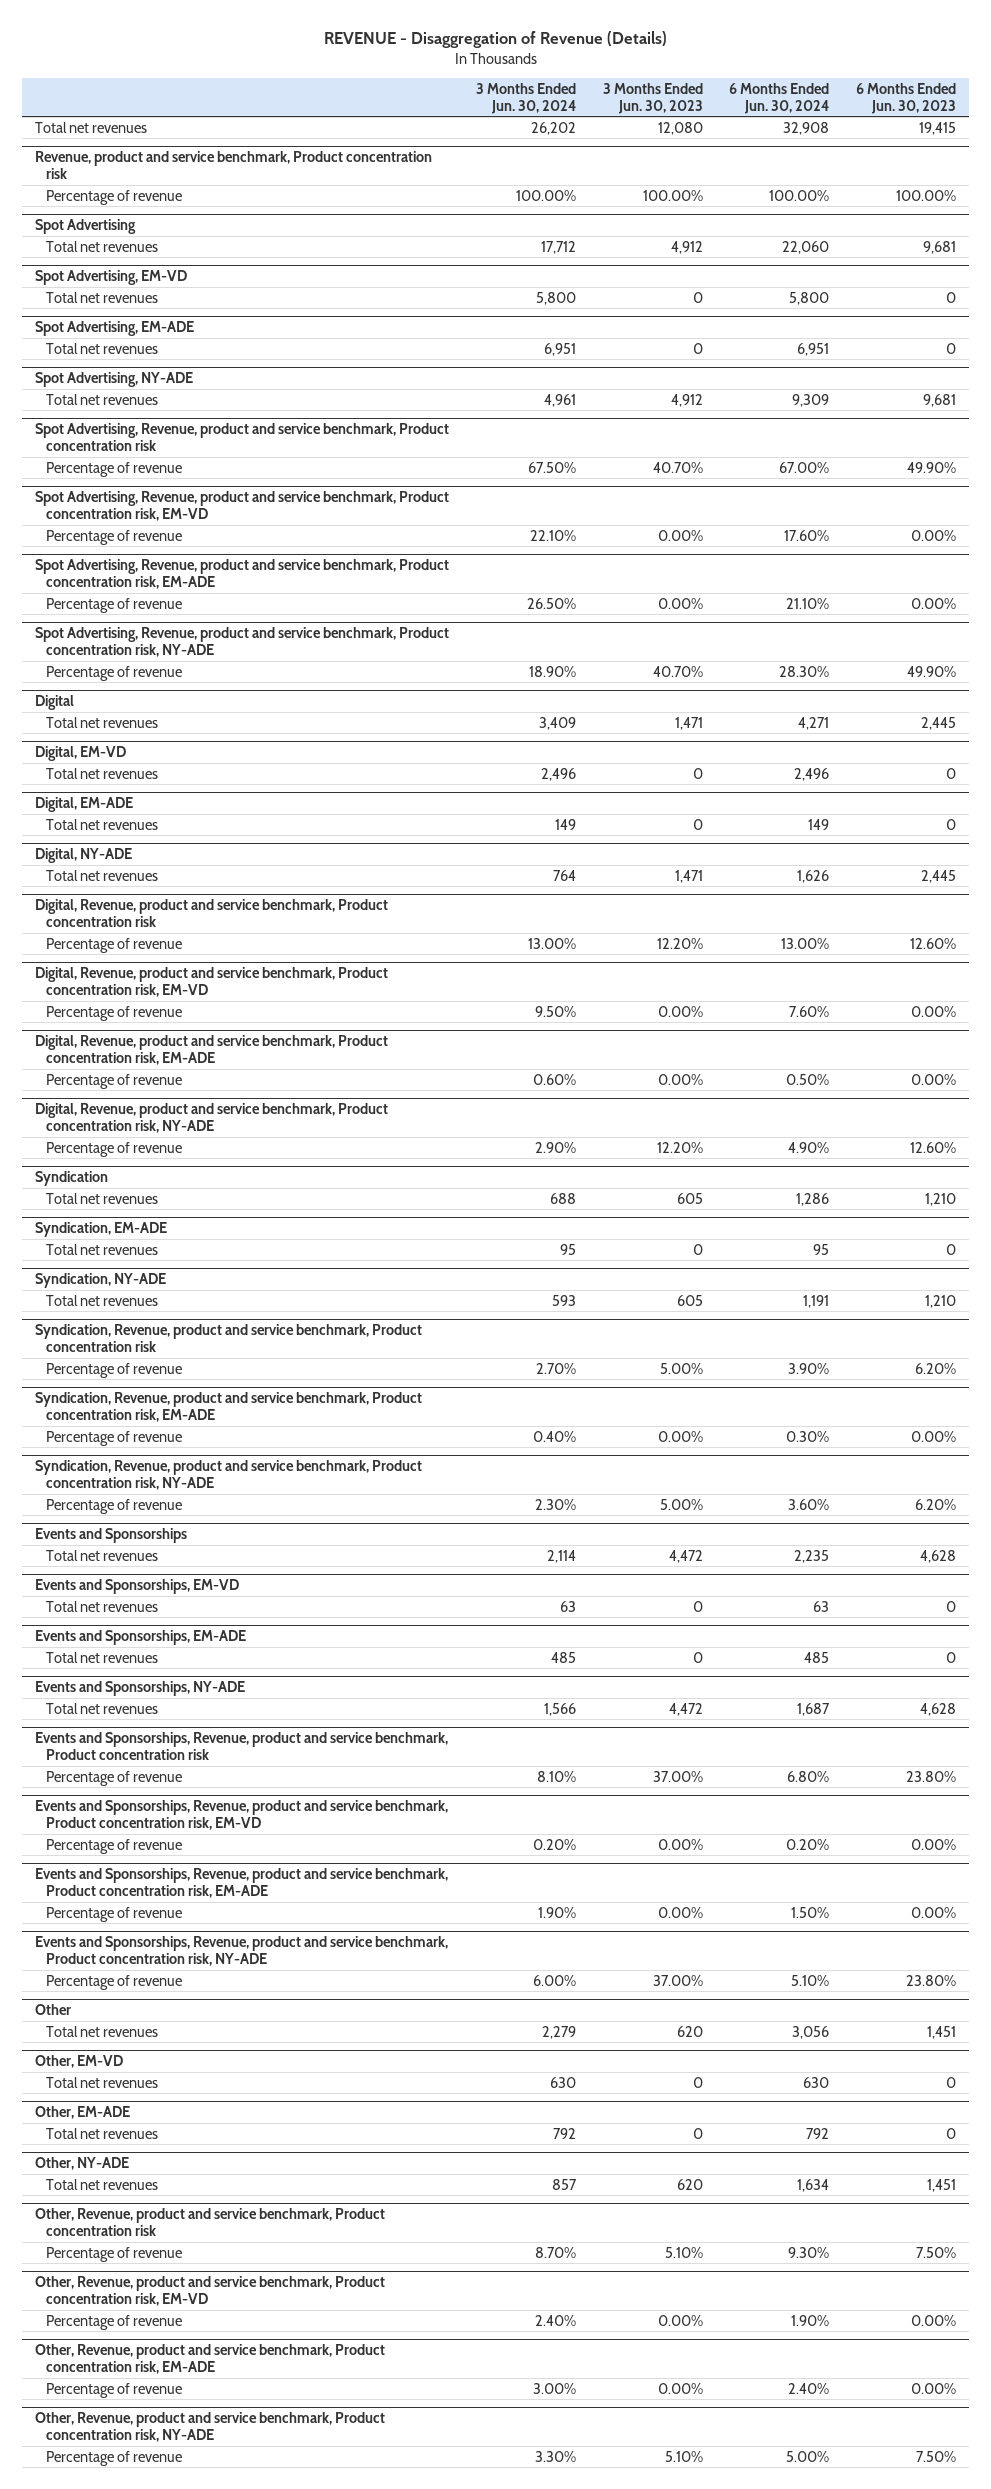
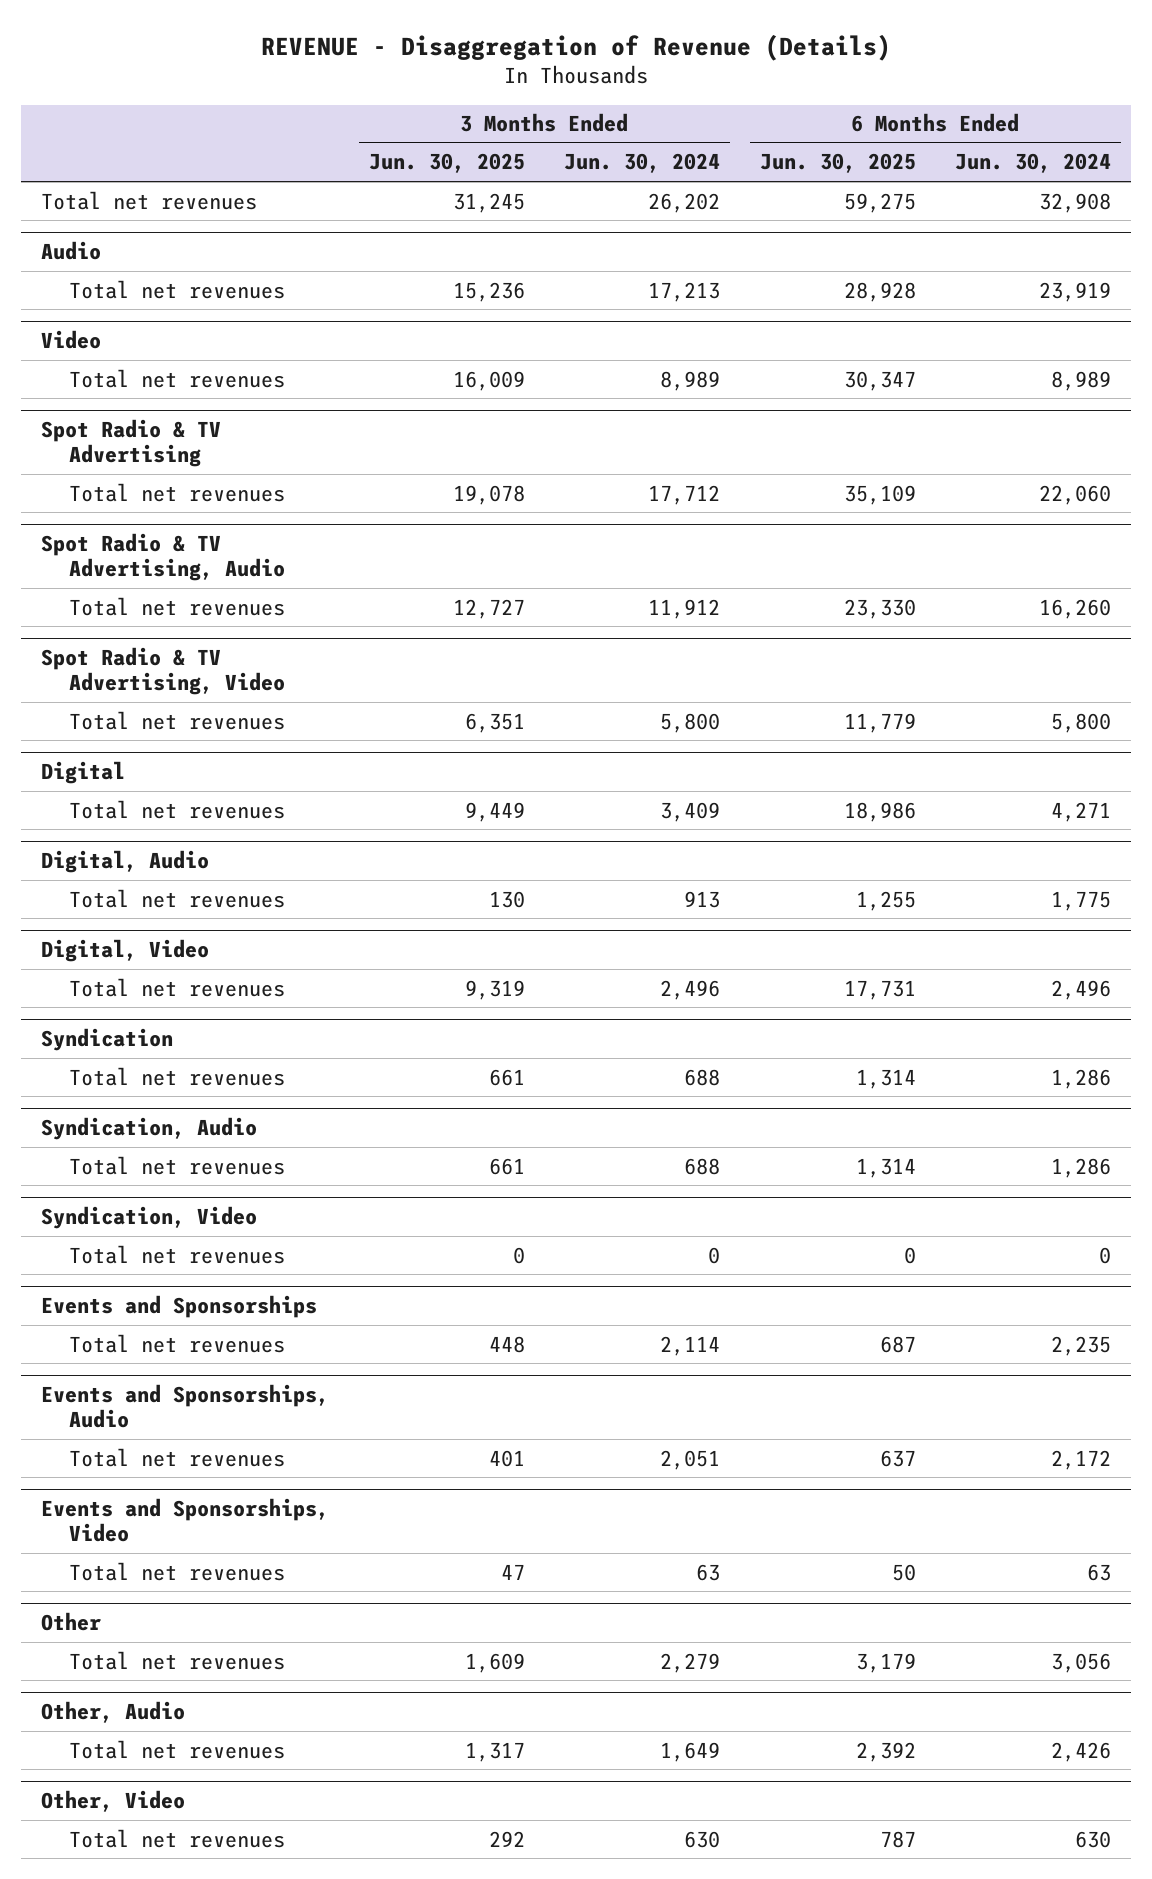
- | 3 Months Ended Jun. 30, 2024 | 3 Months Ended Jun. 30, 2023 | 6 Months Ended Jun. 30, 2024 | 6 Months Ended Jun. 30, 2023
+ | 3 Months Ended Jun. 30, 2025 | 3 Months Ended Jun. 30, 2024 | 6 Months Ended Jun. 30, 2025 | 6 Months Ended Jun. 30, 2024
- Revenue, product and service benchmark, Product concentration risk
- Percentage of revenue | 100.00% | 100.00% | 100.00% | 100.00%
- Spot Advertising
+ Audio
+ Total net revenues | 15,236 | 17,213 | 28,928 | 23,919
+ Video
+ Total net revenues | 16,009 | 8,989 | 30,347 | 8,989
+ Spot Radio & TV Advertising
- Spot Advertising, EM-VD
+ Spot Radio & TV Advertising, Audio
+ Total net revenues | 12,727 | 11,912 | 23,330 | 16,260
+ Spot Radio & TV Advertising, Video
- Spot Advertising, EM-ADE
- Total net revenues | 6,951 | 0 | 6,951 | 0
- Spot Advertising, NY-ADE
- Total net revenues | 4,961 | 4,912 | 9,309 | 9,681
- Spot Advertising, Revenue, product and service benchmark, Product concentration risk
- Percentage of revenue | 67.50% | 40.70% | 67.00% | 49.90%
- Spot Advertising, Revenue, product and service benchmark, Product concentration risk, EM-VD
- Percentage of revenue | 22.10% | 0.00% | 17.60% | 0.00%
- Spot Advertising, Revenue, product and service benchmark, Product concentration risk, EM-ADE
- Percentage of revenue | 26.50% | 0.00% | 21.10% | 0.00%
- Spot Advertising, Revenue, product and service benchmark, Product concentration risk, NY-ADE
- Percentage of revenue | 18.90% | 40.70% | 28.30% | 49.90%
- Digital, EM-VD
+ Digital, Audio
+ Total net revenues | 130 | 913 | 1,255 | 1,775
+ Digital, Video
- Digital, EM-ADE
- Total net revenues | 149 | 0 | 149 | 0
- Digital, NY-ADE
- Total net revenues | 764 | 1,471 | 1,626 | 2,445
- Digital, Revenue, product and service benchmark, Product concentration risk
- Percentage of revenue | 13.00% | 12.20% | 13.00% | 12.60%
- Digital, Revenue, product and service benchmark, Product concentration risk, EM-VD
- Percentage of revenue | 9.50% | 0.00% | 7.60% | 0.00%
- Digital, Revenue, product and service benchmark, Product concentration risk, EM-ADE
- Percentage of revenue | 0.60% | 0.00% | 0.50% | 0.00%
- Digital, Revenue, product and service benchmark, Product concentration risk, NY-ADE
- Percentage of revenue | 2.90% | 12.20% | 4.90% | 12.60%
- Syndication, EM-ADE
- Total net revenues | 95 | 0 | 95 | 0
- Syndication, NY-ADE
- Total net revenues | 593 | 605 | 1,191 | 1,210
- Syndication, Revenue, product and service benchmark, Product concentration risk
- Percentage of revenue | 2.70% | 5.00% | 3.90% | 6.20%
- Syndication, Revenue, product and service benchmark, Product concentration risk, EM-ADE
- Percentage of revenue | 0.40% | 0.00% | 0.30% | 0.00%
- Syndication, Revenue, product and service benchmark, Product concentration risk, NY-ADE
- Percentage of revenue | 2.30% | 5.00% | 3.60% | 6.20%
+ Syndication, Audio
+ Total net revenues | 661 | 688 | 1,314 | 1,286
+ Syndication, Video
+ Total net revenues | 0 | 0 | 0 | 0
- Events and Sponsorships, EM-VD
+ Events and Sponsorships, Audio
+ Total net revenues | 401 | 2,051 | 637 | 2,172
+ Events and Sponsorships, Video
- Events and Sponsorships, EM-ADE
- Total net revenues | 485 | 0 | 485 | 0
- Events and Sponsorships, NY-ADE
- Total net revenues | 1,566 | 4,472 | 1,687 | 4,628
- Events and Sponsorships, Revenue, product and service benchmark, Product concentration risk
- Percentage of revenue | 8.10% | 37.00% | 6.80% | 23.80%
- Events and Sponsorships, Revenue, product and service benchmark, Product concentration risk, EM-VD
- Percentage of revenue | 0.20% | 0.00% | 0.20% | 0.00%
- Events and Sponsorships, Revenue, product and service benchmark, Product concentration risk, EM-ADE
- Percentage of revenue | 1.90% | 0.00% | 1.50% | 0.00%
- Events and Sponsorships, Revenue, product and service benchmark, Product concentration risk, NY-ADE
- Percentage of revenue | 6.00% | 37.00% | 5.10% | 23.80%
- Other, EM-VD
+ Other, Audio
+ Total net revenues | 1,317 | 1,649 | 2,392 | 2,426
+ Other, Video
- Other, EM-ADE
- Total net revenues | 792 | 0 | 792 | 0
- Other, NY-ADE
- Total net revenues | 857 | 620 | 1,634 | 1,451
- Other, Revenue, product and service benchmark, Product concentration risk
- Percentage of revenue | 8.70% | 5.10% | 9.30% | 7.50%
- Other, Revenue, product and service benchmark, Product concentration risk, EM-VD
- Percentage of revenue | 2.40% | 0.00% | 1.90% | 0.00%
- Other, Revenue, product and service benchmark, Product concentration risk, EM-ADE
- Percentage of revenue | 3.00% | 0.00% | 2.40% | 0.00%
- Other, Revenue, product and service benchmark, Product concentration risk, NY-ADE
- Percentage of revenue | 3.30% | 5.10% | 5.00% | 7.50%

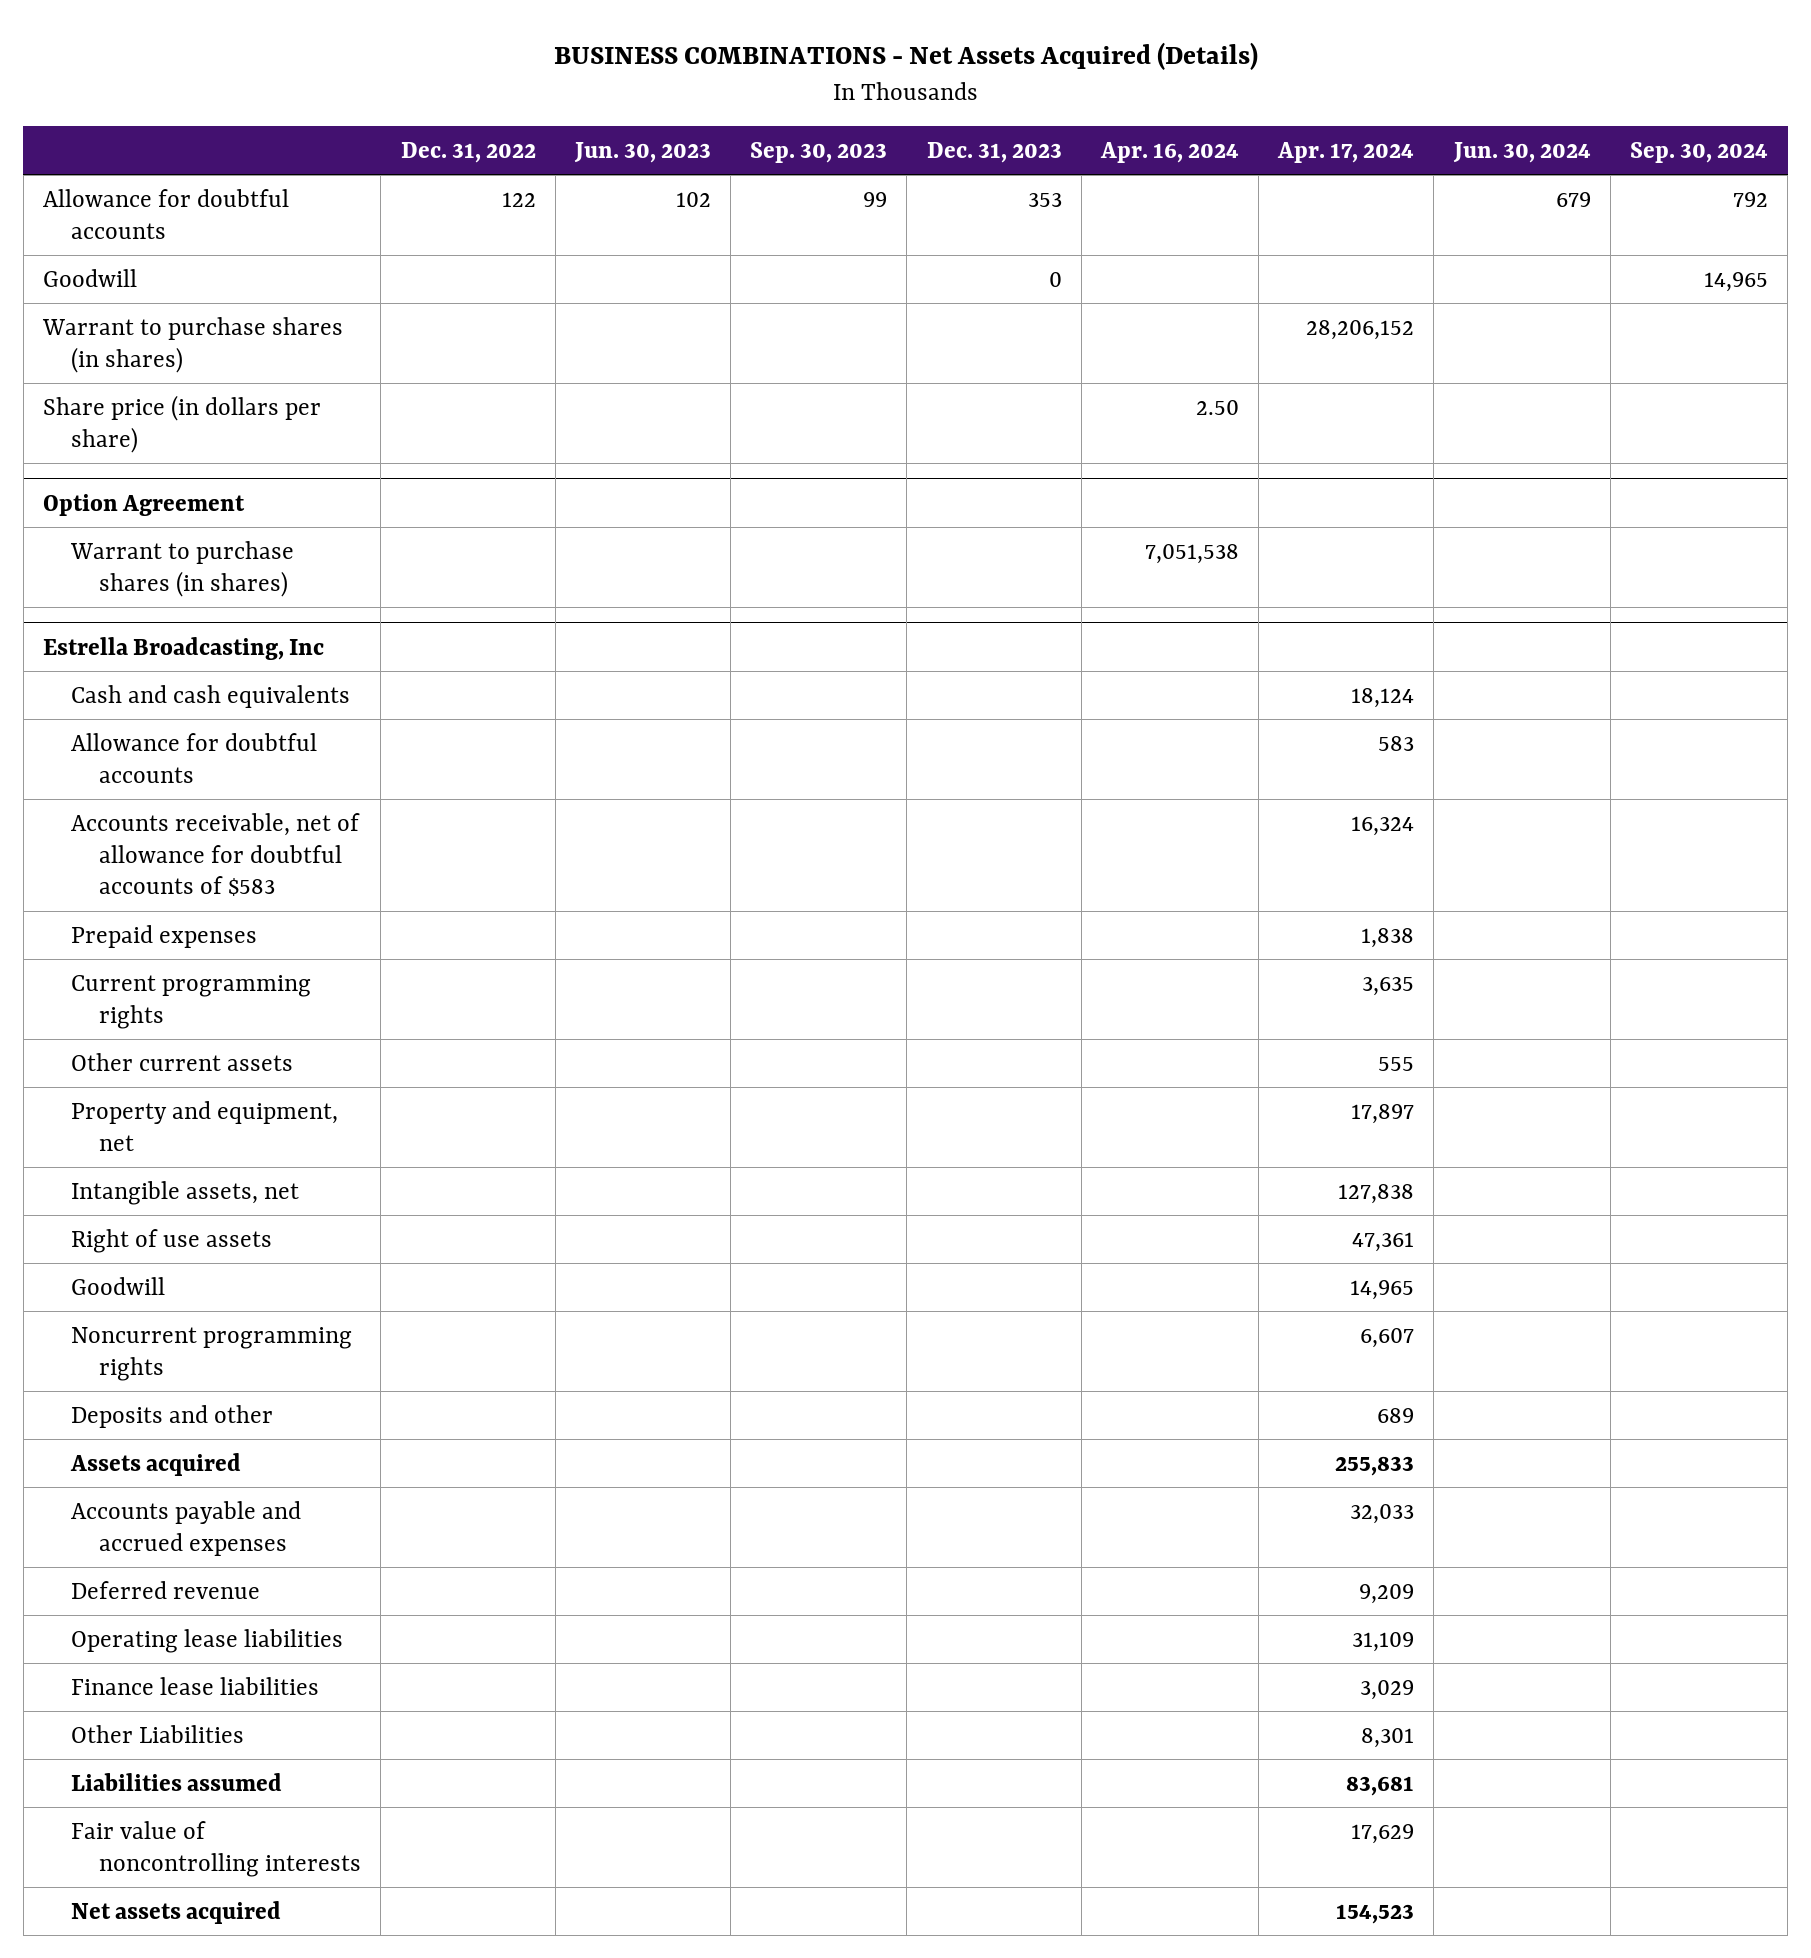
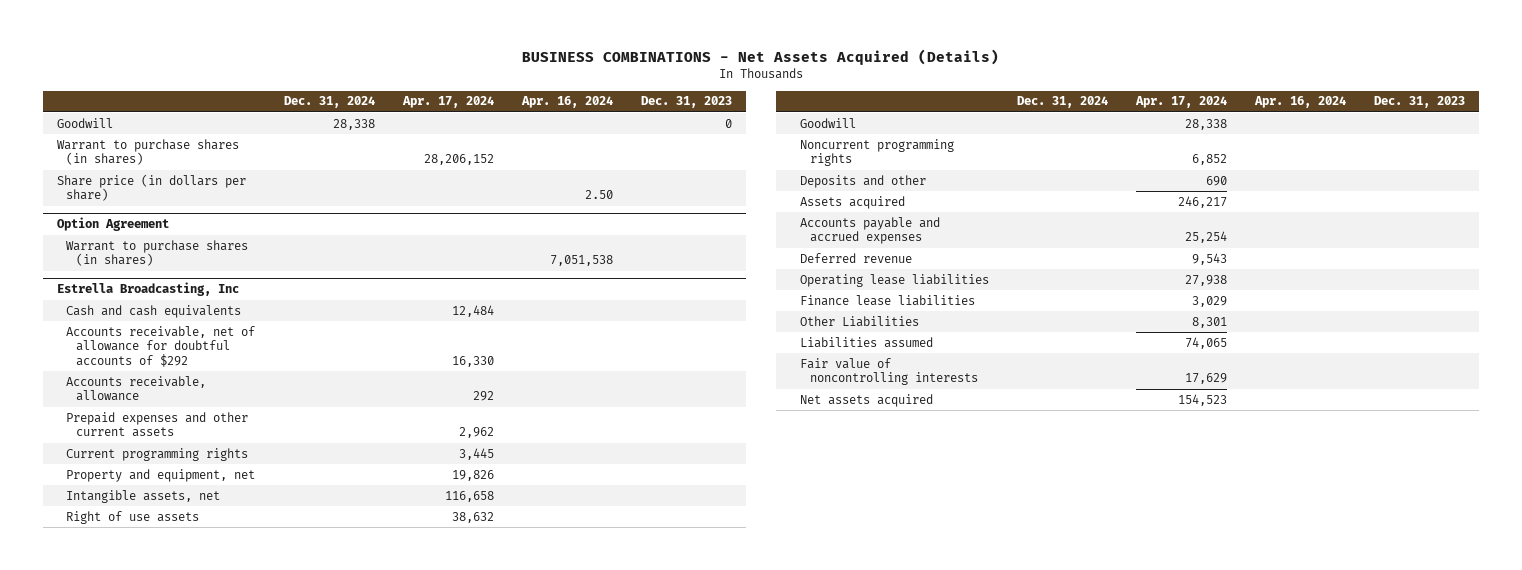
- | Dec. 31, 2022 | Jun. 30, 2023 | Sep. 30, 2023 | Dec. 31, 2023 | Apr. 16, 2024 | Apr. 17, 2024 | Jun. 30, 2024 | Sep. 30, 2024
+ | Dec. 31, 2024 | Apr. 17, 2024 | Apr. 16, 2024 | Dec. 31, 2023
- Allowance for doubtful accounts | 122 | 102 | 99 | 353 | | | 679 | 792
@ Estrella Broadcasting, Inc
- Cash and cash equivalents | | | | | | 18,124 | |
- Allowance for doubtful accounts | | | | | | 583 | |
- Accounts receivable, net of allowance for doubtful accounts of $583 | | | | | | 16,324 | |
- Prepaid expenses | | | | | | 1,838 | |
- Current programming rights | | | | | | 3,635 | |
- Other current assets | | | | | | 555 | |
- Property and equipment, net | | | | | | 17,897 | |
- Intangible assets, net | | | | | | 127,838 | |
- Right of use assets | | | | | | 47,361 | |
- Goodwill | | | | | | 14,965 | |
- Noncurrent programming rights | | | | | | 6,607 | |
- Deposits and other | | | | | | 689 | |
- Assets acquired | | | | | | 255,833 | |
- Accounts payable and accrued expenses | | | | | | 32,033 | |
- Deferred revenue | | | | | | 9,209 | |
- Operating lease liabilities | | | | | | 31,109 | |
+ Cash and cash equivalents | | 12,484 | |
+ Accounts receivable, net of allowance for doubtful accounts of $292 | | 16,330 | |
+ Accounts receivable, allowance | | 292 | |
+ Prepaid expenses and other current assets | | 2,962 | |
+ Current programming rights | | 3,445 | |
+ Property and equipment, net | | 19,826 | |
+ Intangible assets, net | | 116,658 | |
+ Right of use assets | | 38,632 | |
+ Goodwill | | 28,338 | |
+ Noncurrent programming rights | | 6,852 | |
+ Deposits and other | | 690 | |
+ Assets acquired | | 246,217 | |
+ Accounts payable and accrued expenses | | 25,254 | |
+ Deferred revenue | | 9,543 | |
+ Operating lease liabilities | | 27,938 | |
- Liabilities assumed | | | | | | 83,681 | |
+ Liabilities assumed | | 74,065 | |

